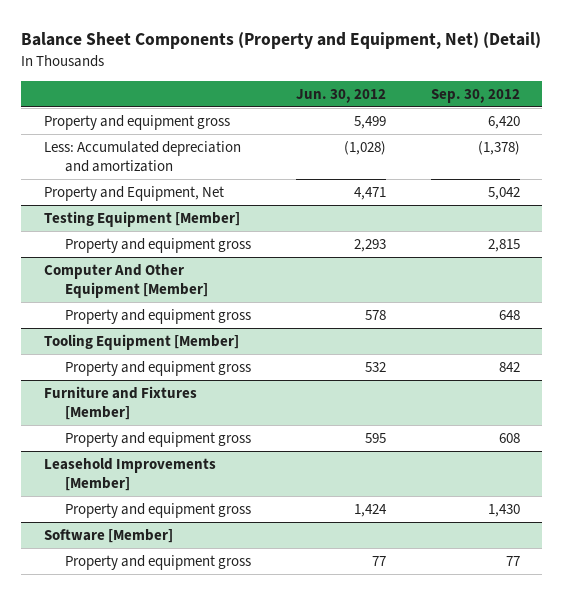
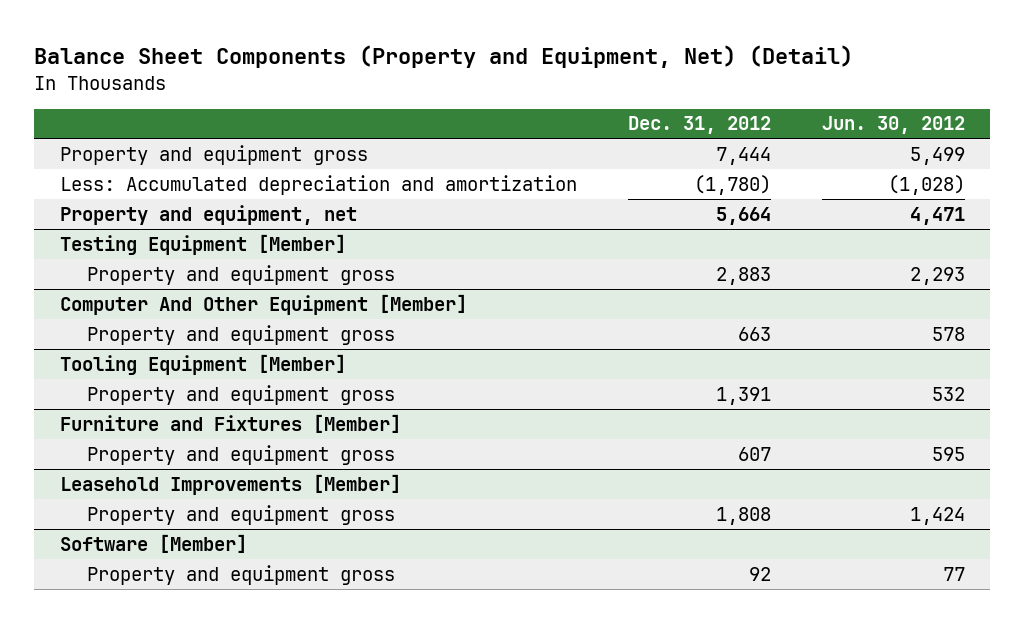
- | Jun. 30, 2012 | Sep. 30, 2012
+ | Dec. 31, 2012 | Jun. 30, 2012
- Property and Equipment, Net | 4,471 | 5,042
+ Property and equipment, net | 5,664 | 4,471

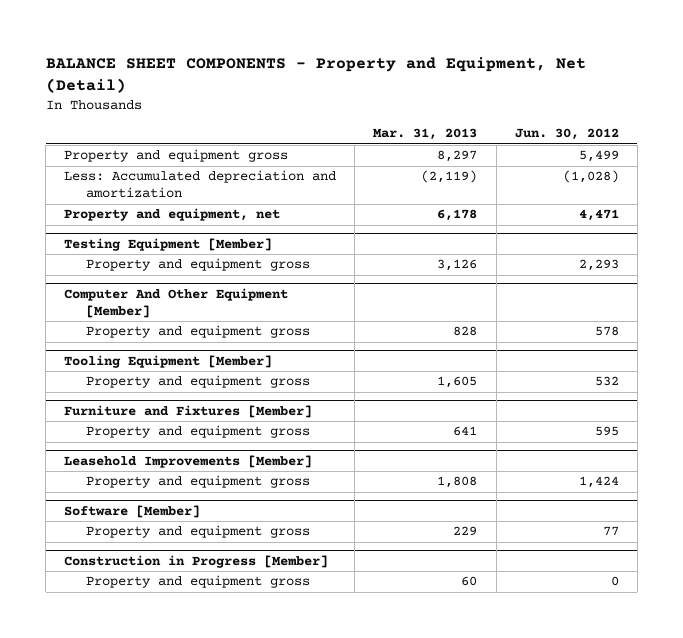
- Balance Sheet Components (Property and Equipment, Net) (Detail)
+ BALANCE SHEET COMPONENTS - Property and Equipment, Net (Detail)
- | Dec. 31, 2012 | Jun. 30, 2012
+ | Mar. 31, 2013 | Jun. 30, 2012
+ Construction in Progress [Member]
+ Property and equipment gross | 60 | 0

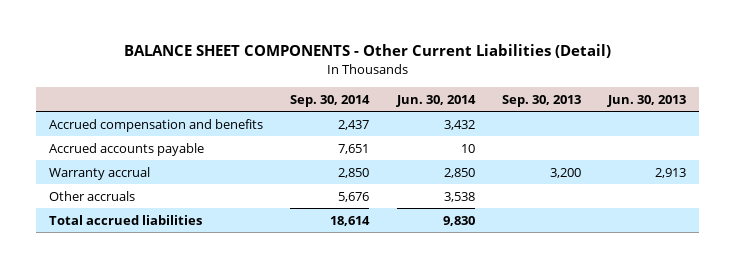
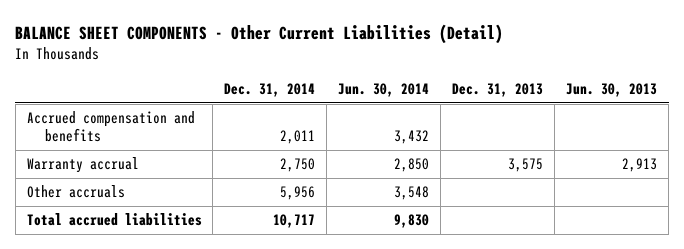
- | Sep. 30, 2014 | Jun. 30, 2014 | Sep. 30, 2013 | Jun. 30, 2013
+ | Dec. 31, 2014 | Jun. 30, 2014 | Dec. 31, 2013 | Jun. 30, 2013
- Accrued accounts payable | 7,651 | 10 | |
- Other accruals | 5,676 | 3,538 | |
+ Other accruals | 5,956 | 3,548 | |

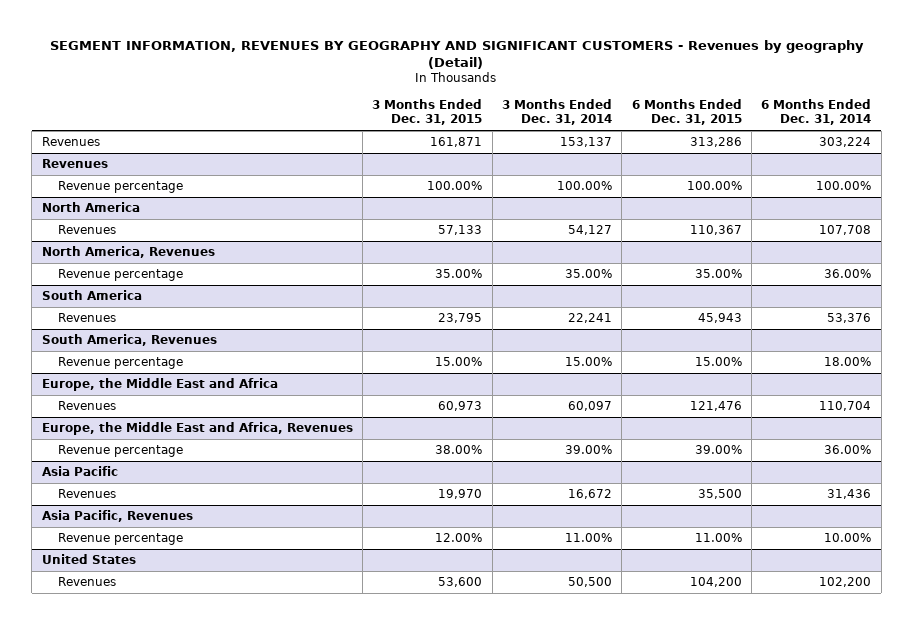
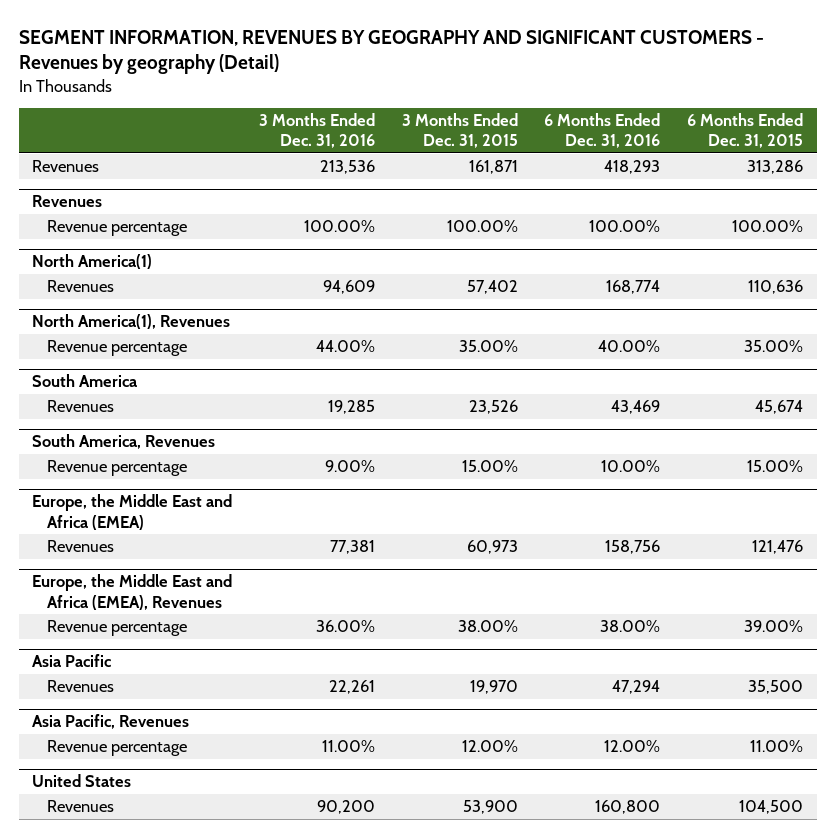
- | 3 Months Ended Dec. 31, 2015 | 3 Months Ended Dec. 31, 2014 | 6 Months Ended Dec. 31, 2015 | 6 Months Ended Dec. 31, 2014
+ | 3 Months Ended Dec. 31, 2016 | 3 Months Ended Dec. 31, 2015 | 6 Months Ended Dec. 31, 2016 | 6 Months Ended Dec. 31, 2015
- North America
- Revenues | 57,133 | 54,127 | 110,367 | 107,708
- North America, Revenues
+ North America(1)
+ Revenues | 94,609 | 57,402 | 168,774 | 110,636
+ North America(1), Revenues
@ South America
- Revenues | 23,795 | 22,241 | 45,943 | 53,376
+ Revenues | 19,285 | 23,526 | 43,469 | 45,674
- Europe, the Middle East and Africa
+ Europe, the Middle East and Africa (EMEA)
- Europe, the Middle East and Africa, Revenues
+ Europe, the Middle East and Africa (EMEA), Revenues
@ United States
- Revenues | 53,600 | 50,500 | 104,200 | 102,200
+ Revenues | 90,200 | 53,900 | 160,800 | 104,500

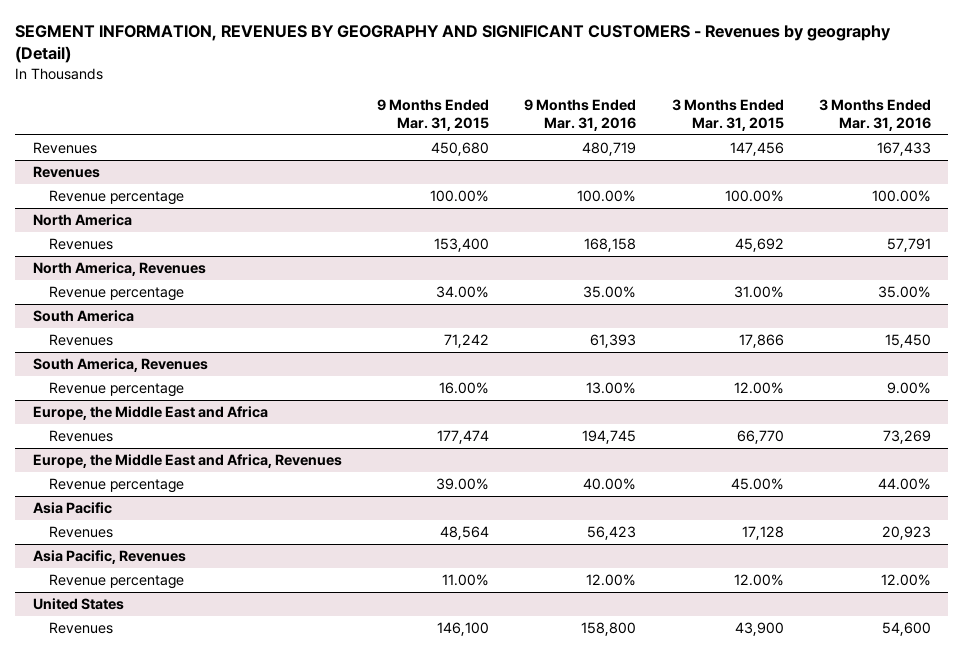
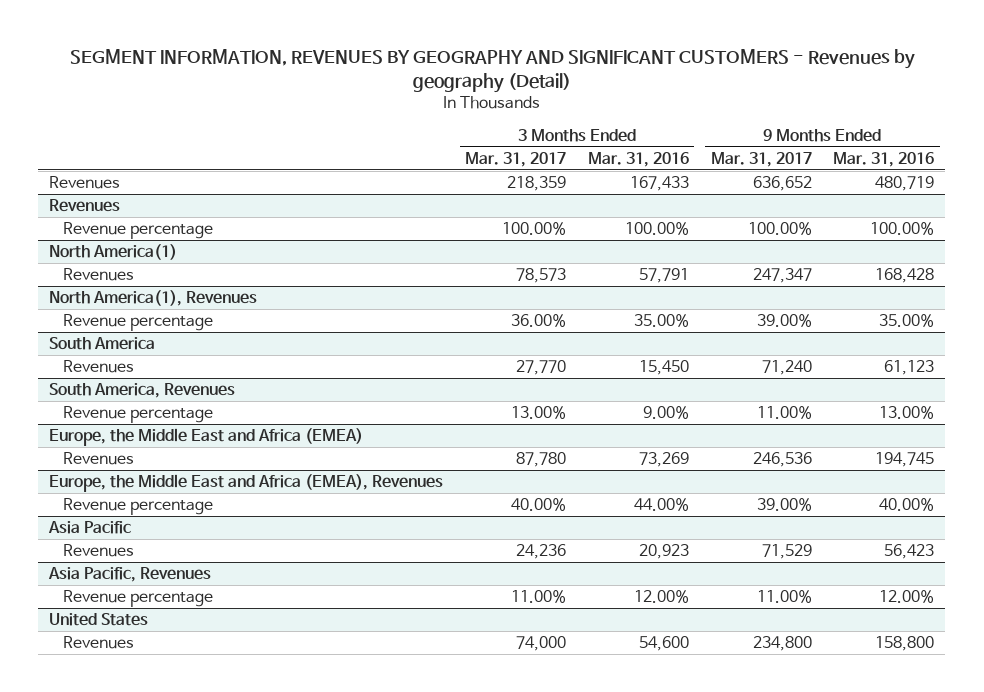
- | 9 Months Ended Mar. 31, 2015 | 9 Months Ended Mar. 31, 2016 | 3 Months Ended Mar. 31, 2015 | 3 Months Ended Mar. 31, 2016
+ | 3 Months Ended Mar. 31, 2017 | 3 Months Ended Mar. 31, 2016 | 9 Months Ended Mar. 31, 2017 | 9 Months Ended Mar. 31, 2016
- North America
- Revenues | 153,400 | 168,158 | 45,692 | 57,791
- North America, Revenues
+ North America(1)
+ Revenues | 78,573 | 57,791 | 247,347 | 168,428
+ North America(1), Revenues
@ South America
- Revenues | 71,242 | 61,393 | 17,866 | 15,450
+ Revenues | 27,770 | 15,450 | 71,240 | 61,123
- Europe, the Middle East and Africa
+ Europe, the Middle East and Africa (EMEA)
- Europe, the Middle East and Africa, Revenues
+ Europe, the Middle East and Africa (EMEA), Revenues

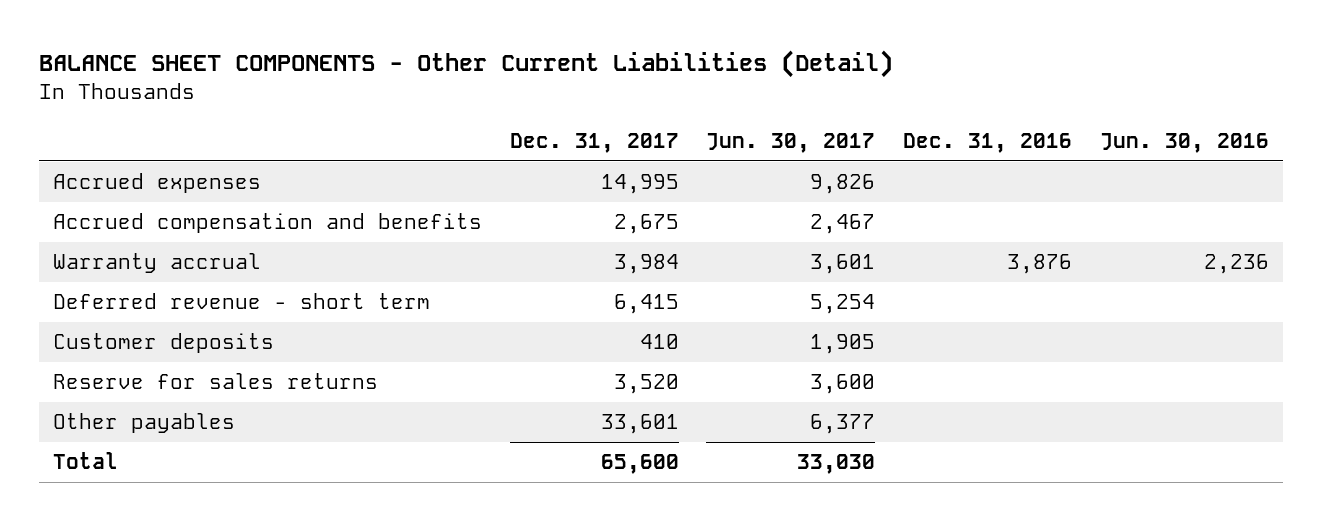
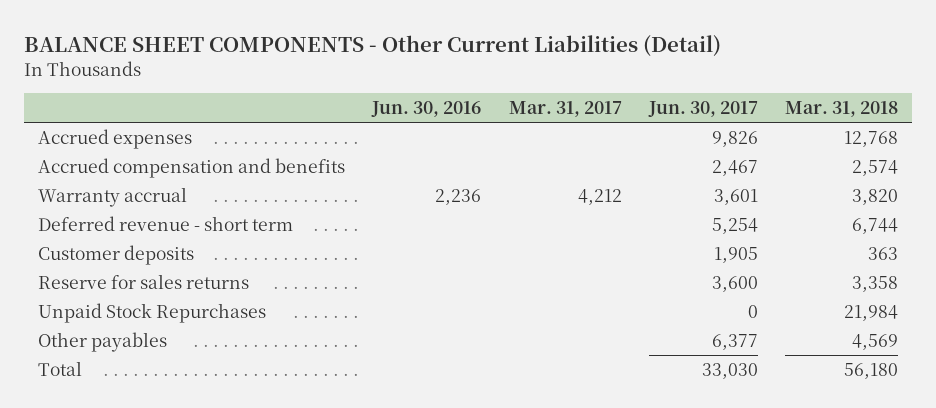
- | Dec. 31, 2017 | Jun. 30, 2017 | Dec. 31, 2016 | Jun. 30, 2016
+ | Jun. 30, 2016 | Mar. 31, 2017 | Jun. 30, 2017 | Mar. 31, 2018
+ Unpaid Stock Repurchases | | | 0 | 21,984

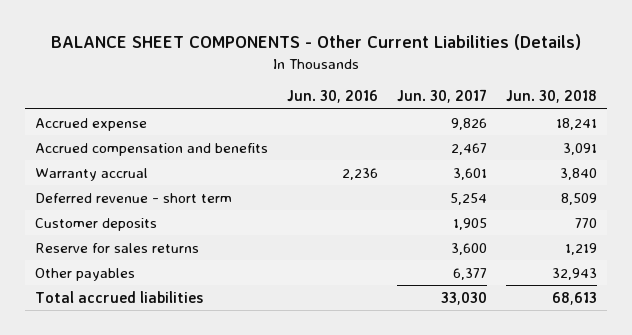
- BALANCE SHEET COMPONENTS - Other Current Liabilities (Detail)
+ BALANCE SHEET COMPONENTS - Other Current Liabilities (Details)
- | Jun. 30, 2016 | Mar. 31, 2017 | Jun. 30, 2017 | Mar. 31, 2018
+ | Jun. 30, 2016 | Jun. 30, 2017 | Jun. 30, 2018
- Accrued expenses | | | 9,826 | 12,768
+ Accrued expense | | 9,826 | 18,241
- Unpaid Stock Repurchases | | | 0 | 21,984
- Total | | | 33,030 | 56,180
+ Total accrued liabilities | | 33,030 | 68,613

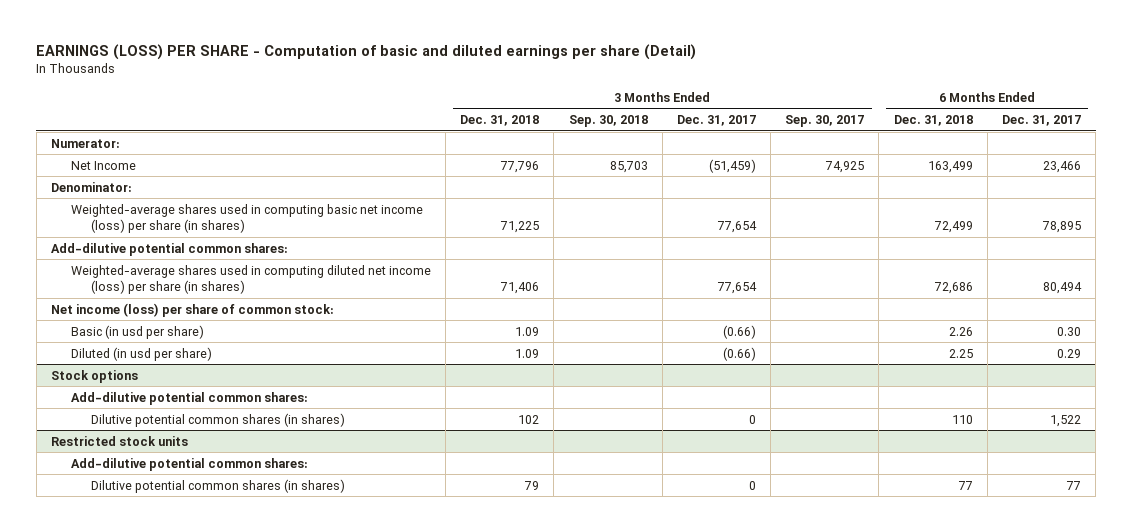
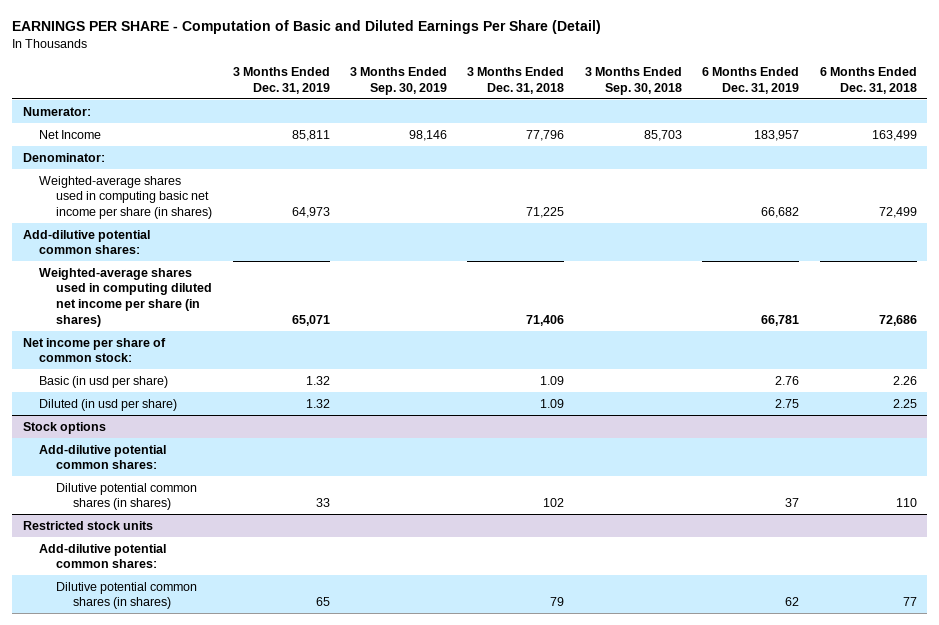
- EARNINGS (LOSS) PER SHARE - Computation of basic and diluted earnings per share (Detail)
+ EARNINGS PER SHARE - Computation of Basic and Diluted Earnings Per Share (Detail)
- | 3 Months Ended Dec. 31, 2018 | 3 Months Ended Sep. 30, 2018 | 3 Months Ended Dec. 31, 2017 | 3 Months Ended Sep. 30, 2017 | 6 Months Ended Dec. 31, 2018 | 6 Months Ended Dec. 31, 2017
+ | 3 Months Ended Dec. 31, 2019 | 3 Months Ended Sep. 30, 2019 | 3 Months Ended Dec. 31, 2018 | 3 Months Ended Sep. 30, 2018 | 6 Months Ended Dec. 31, 2019 | 6 Months Ended Dec. 31, 2018
- Weighted-average shares used in computing basic net income (loss) per share (in shares) | 71,225 | | 77,654 | | 72,499 | 78,895
+ Weighted-average shares used in computing basic net income per share (in shares) | 64,973 | | 71,225 | | 66,682 | 72,499
- Weighted-average shares used in computing diluted net income (loss) per share (in shares) | 71,406 | | 77,654 | | 72,686 | 80,494
- Net income (loss) per share of common stock:
+ Weighted-average shares used in computing diluted net income per share (in shares) | 65,071 | | 71,406 | | 66,781 | 72,686
+ Net income per share of common stock:

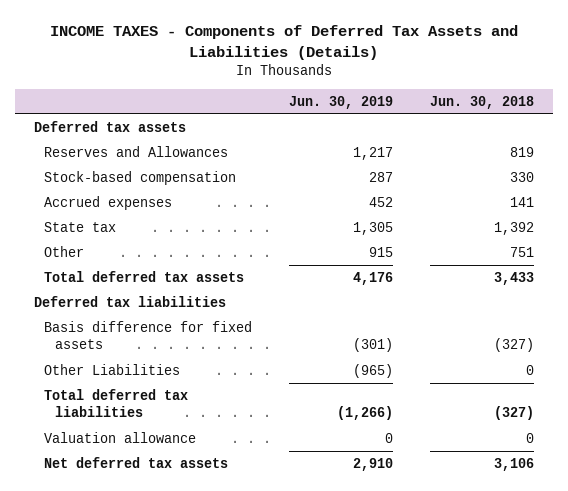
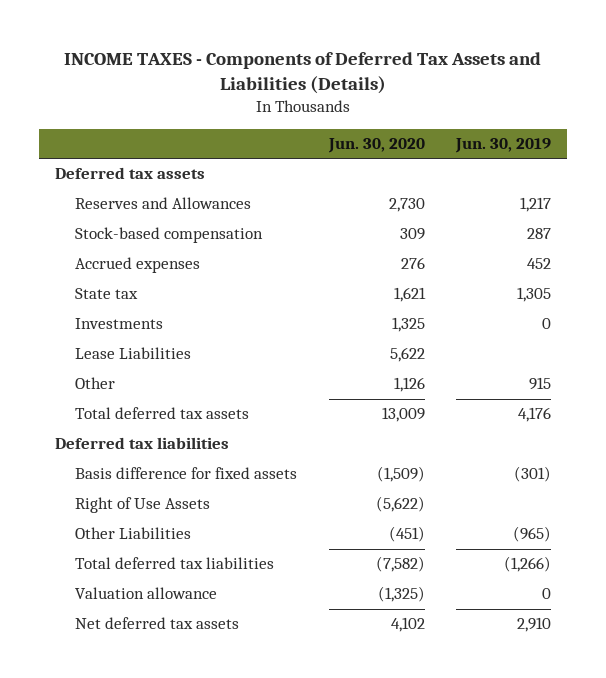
- | Jun. 30, 2019 | Jun. 30, 2018
+ | Jun. 30, 2020 | Jun. 30, 2019
+ Investments | 1,325 | 0
+ Lease Liabilities | 5,622 |
+ Right of Use Assets | (5,622) |

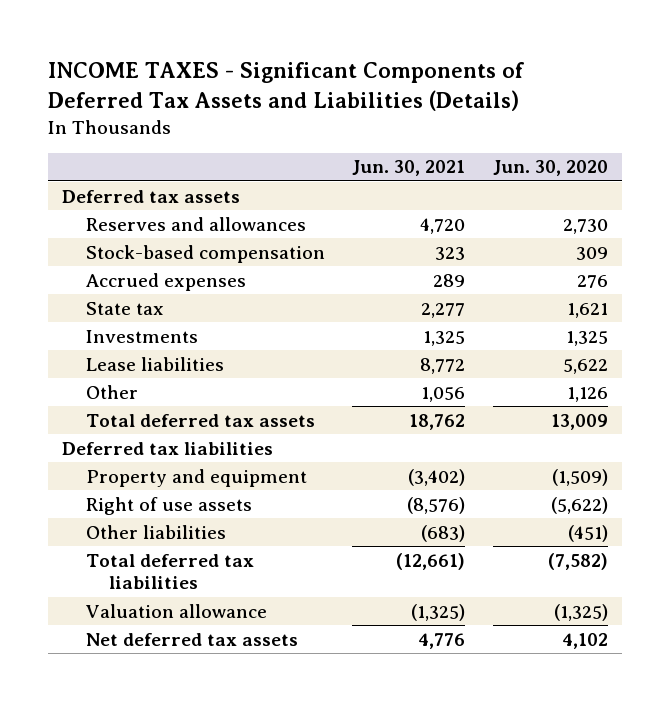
- INCOME TAXES - Components of Deferred Tax Assets and Liabilities (Details)
+ INCOME TAXES - Significant Components of Deferred Tax Assets and Liabilities (Details)
- | Jun. 30, 2020 | Jun. 30, 2019
+ | Jun. 30, 2021 | Jun. 30, 2020
- Reserves and Allowances | 2,730 | 1,217
+ Reserves and allowances | 4,720 | 2,730
- Lease Liabilities | 5,622 |
+ Lease liabilities | 8,772 | 5,622
- Basis difference for fixed assets | (1,509) | (301)
- Right of Use Assets | (5,622) |
- Other Liabilities | (451) | (965)
+ Property and equipment | (3,402) | (1,509)
+ Right of use assets | (8,576) | (5,622)
+ Other liabilities | (683) | (451)

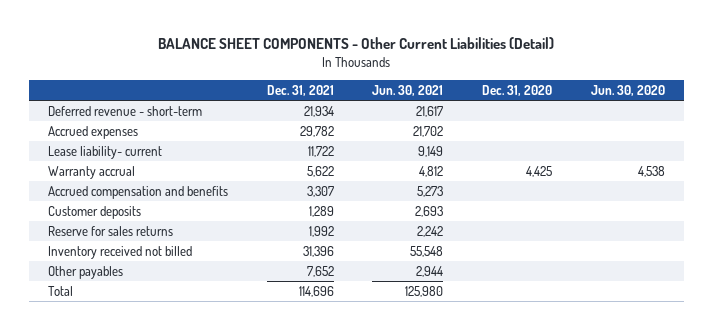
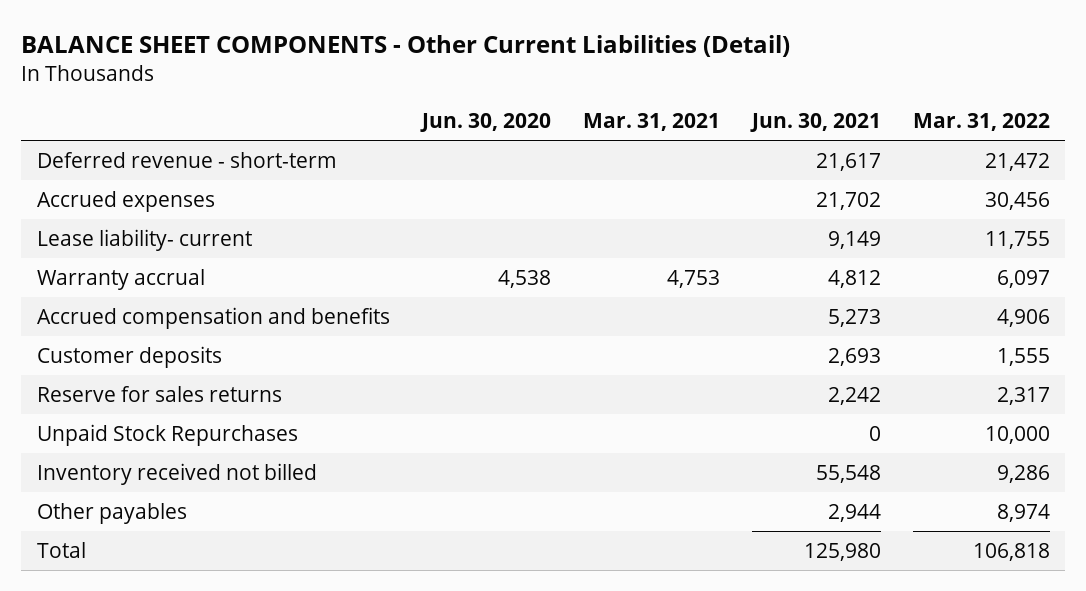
- | Dec. 31, 2021 | Jun. 30, 2021 | Dec. 31, 2020 | Jun. 30, 2020
+ | Jun. 30, 2020 | Mar. 31, 2021 | Jun. 30, 2021 | Mar. 31, 2022
+ Unpaid Stock Repurchases | | | 0 | 10,000

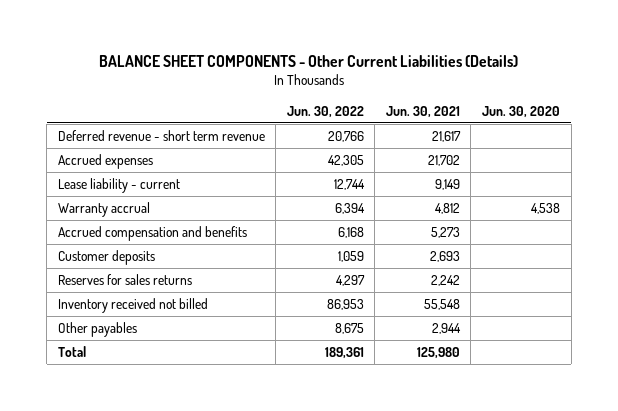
- BALANCE SHEET COMPONENTS - Other Current Liabilities (Detail)
+ BALANCE SHEET COMPONENTS - Other Current Liabilities (Details)
- | Jun. 30, 2020 | Mar. 31, 2021 | Jun. 30, 2021 | Mar. 31, 2022
+ | Jun. 30, 2022 | Jun. 30, 2021 | Jun. 30, 2020
- Deferred revenue - short-term | | | 21,617 | 21,472
+ Deferred revenue - short term revenue | 20,766 | 21,617 |
- Lease liability- current | | | 9,149 | 11,755
+ Lease liability - current | 12,744 | 9,149 |
- Reserve for sales returns | | | 2,242 | 2,317
- Unpaid Stock Repurchases | | | 0 | 10,000
+ Reserves for sales returns | 4,297 | 2,242 |

